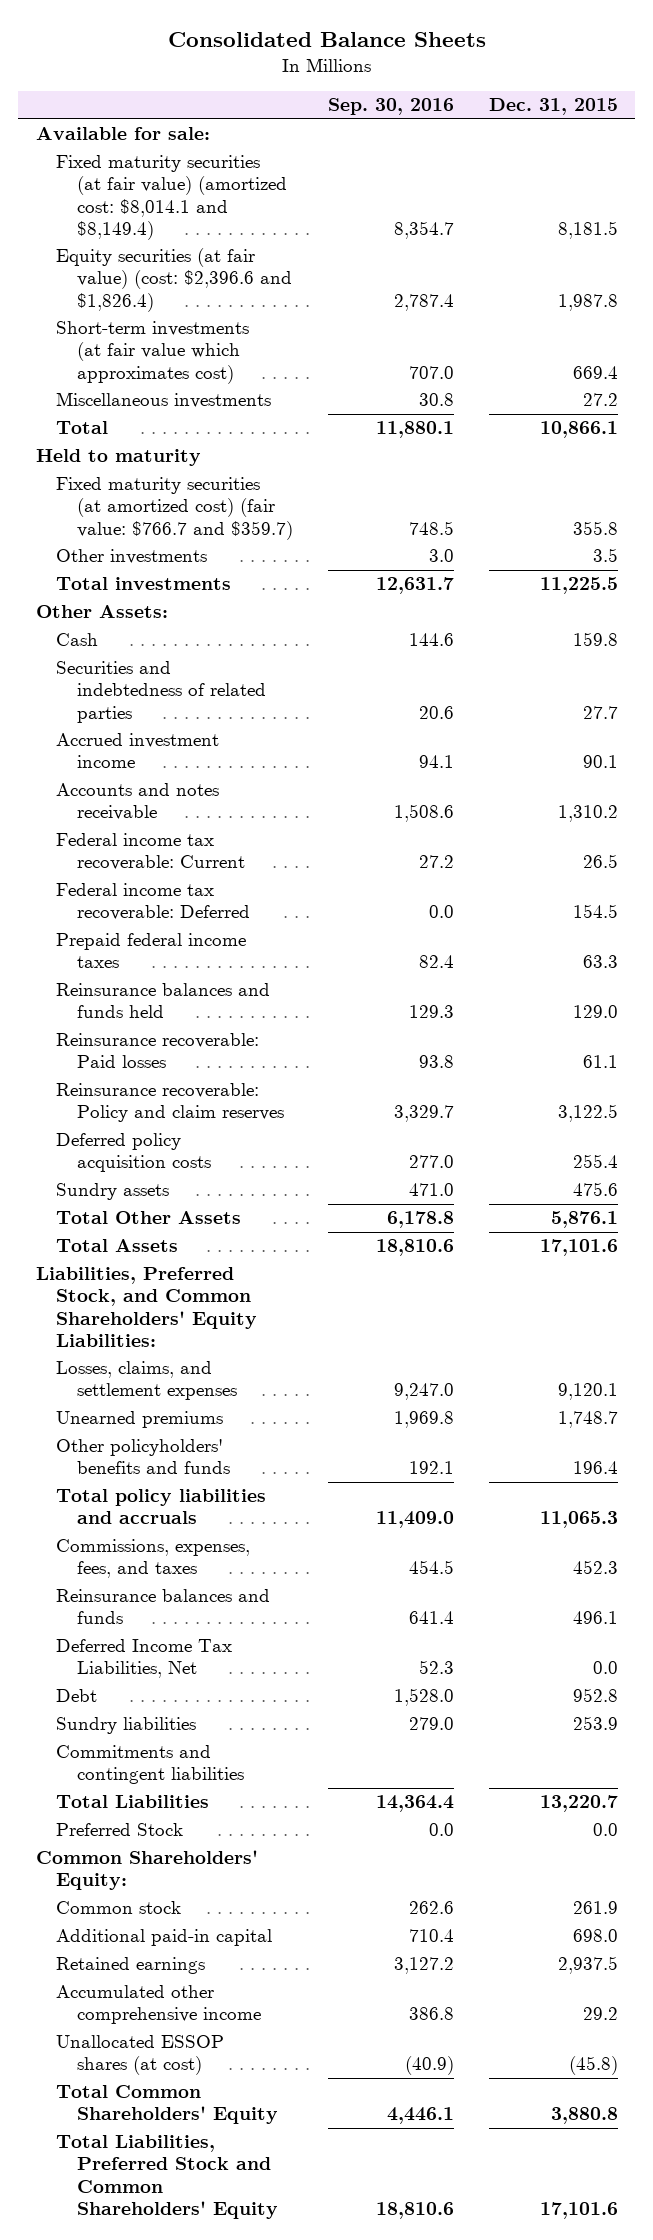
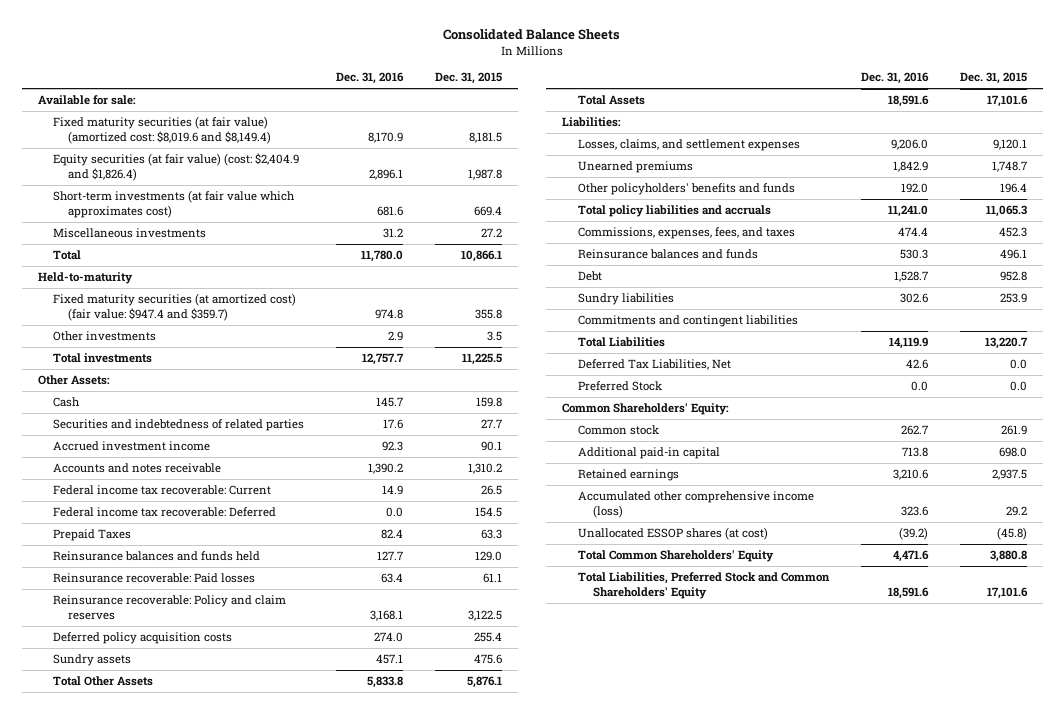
- | Sep. 30, 2016 | Dec. 31, 2015
+ | Dec. 31, 2016 | Dec. 31, 2015
- Fixed maturity securities (at fair value) (amortized cost: $8,014.1 and $8,149.4) | 8,354.7 | 8,181.5
- Equity securities (at fair value) (cost: $2,396.6 and $1,826.4) | 2,787.4 | 1,987.8
+ Fixed maturity securities (at fair value) (amortized cost: $8,019.6 and $8,149.4) | 8,170.9 | 8,181.5
+ Equity securities (at fair value) (cost: $2,404.9 and $1,826.4) | 2,896.1 | 1,987.8
- Held to maturity
- Fixed maturity securities (at amortized cost) (fair value: $766.7 and $359.7) | 748.5 | 355.8
+ Held-to-maturity
+ Fixed maturity securities (at amortized cost) (fair value: $947.4 and $359.7) | 974.8 | 355.8
- Prepaid federal income taxes | 82.4 | 63.3
+ Prepaid Taxes | 82.4 | 63.3
- Liabilities, Preferred Stock, and Common Shareholders' Equity Liabilities:
+ Liabilities:
- Deferred Income Tax Liabilities, Net | 52.3 | 0.0
+ Deferred Tax Liabilities, Net | 42.6 | 0.0
- Accumulated other comprehensive income | 386.8 | 29.2
+ Accumulated other comprehensive income (loss) | 323.6 | 29.2

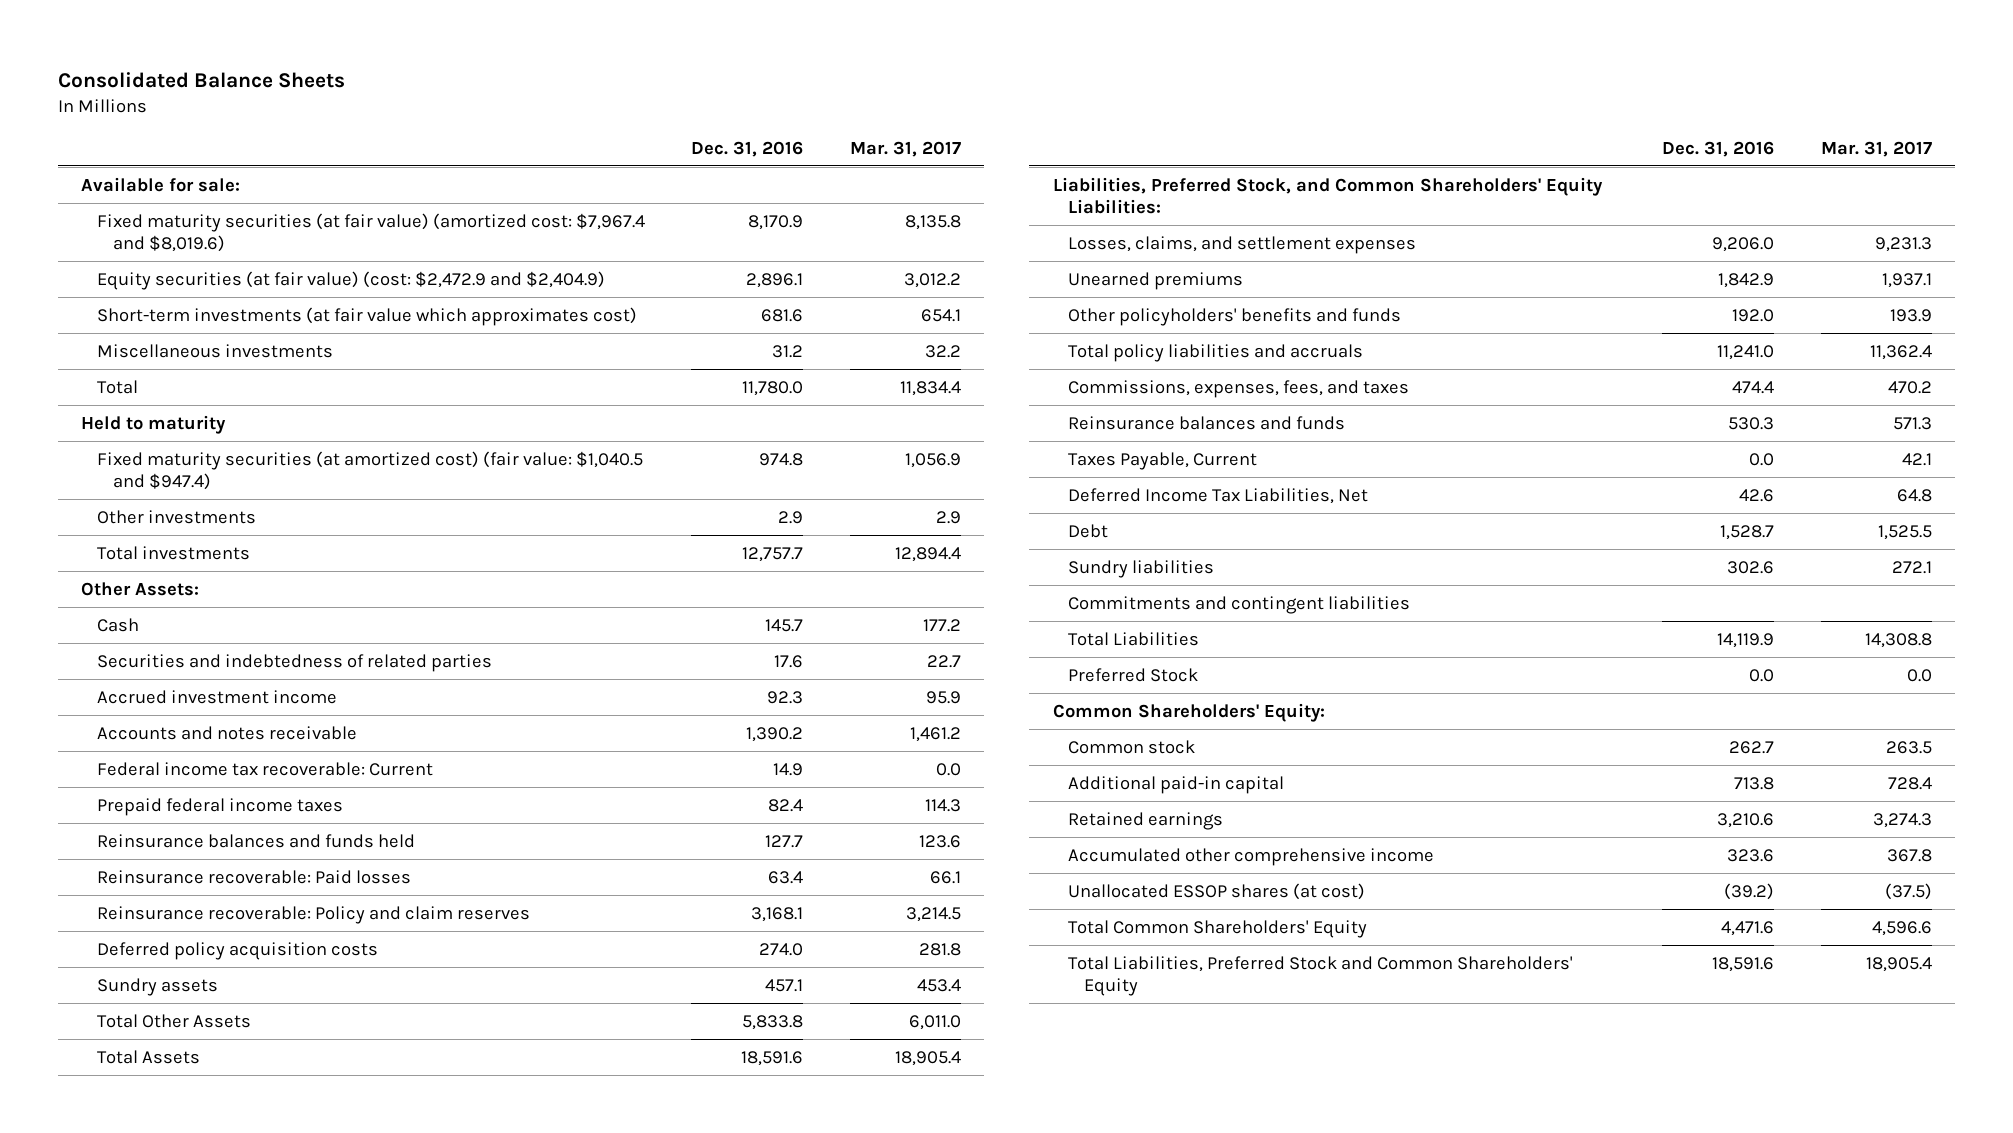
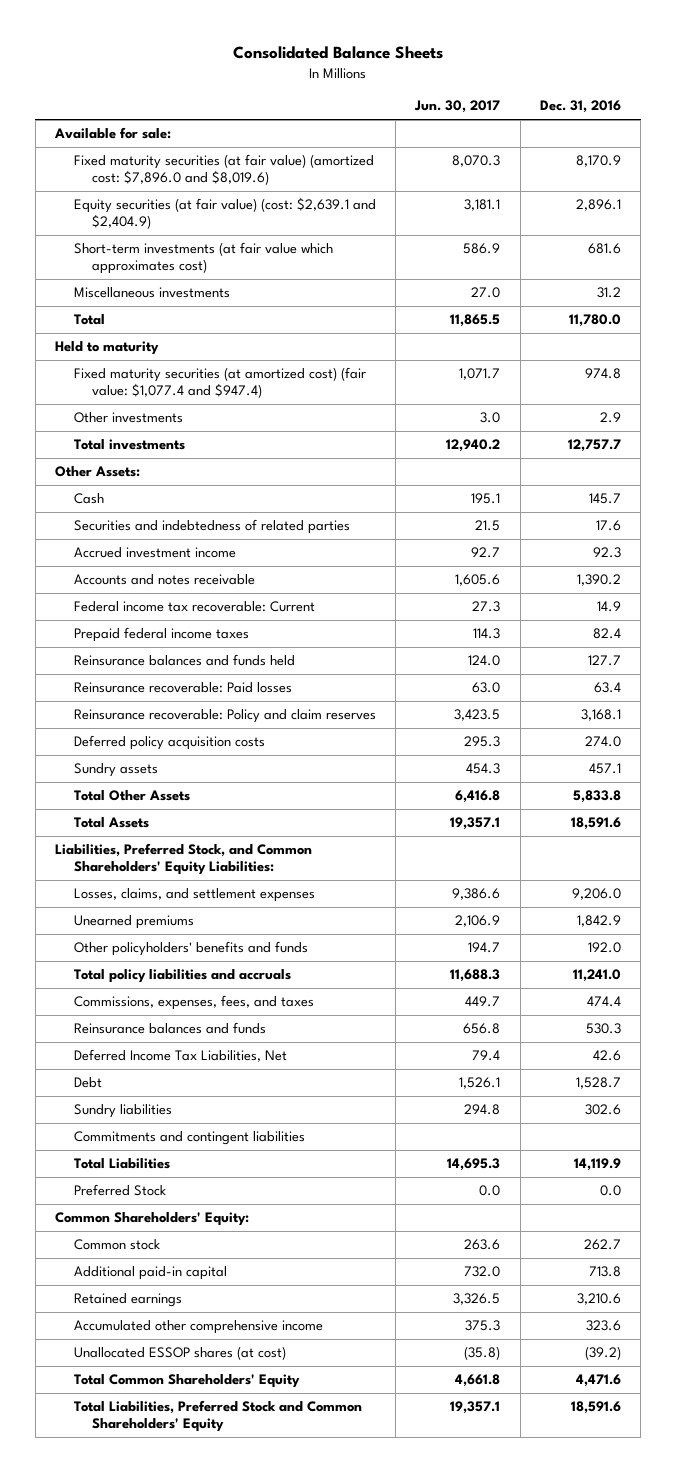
- | Dec. 31, 2016 | Mar. 31, 2017
+ | Jun. 30, 2017 | Dec. 31, 2016
- Fixed maturity securities (at fair value) (amortized cost: $7,967.4 and $8,019.6) | 8,170.9 | 8,135.8
- Equity securities (at fair value) (cost: $2,472.9 and $2,404.9) | 2,896.1 | 3,012.2
+ Fixed maturity securities (at fair value) (amortized cost: $7,896.0 and $8,019.6) | 8,070.3 | 8,170.9
+ Equity securities (at fair value) (cost: $2,639.1 and $2,404.9) | 3,181.1 | 2,896.1
- Fixed maturity securities (at amortized cost) (fair value: $1,040.5 and $947.4) | 974.8 | 1,056.9
+ Fixed maturity securities (at amortized cost) (fair value: $1,077.4 and $947.4) | 1,071.7 | 974.8
- Taxes Payable, Current | 0.0 | 42.1

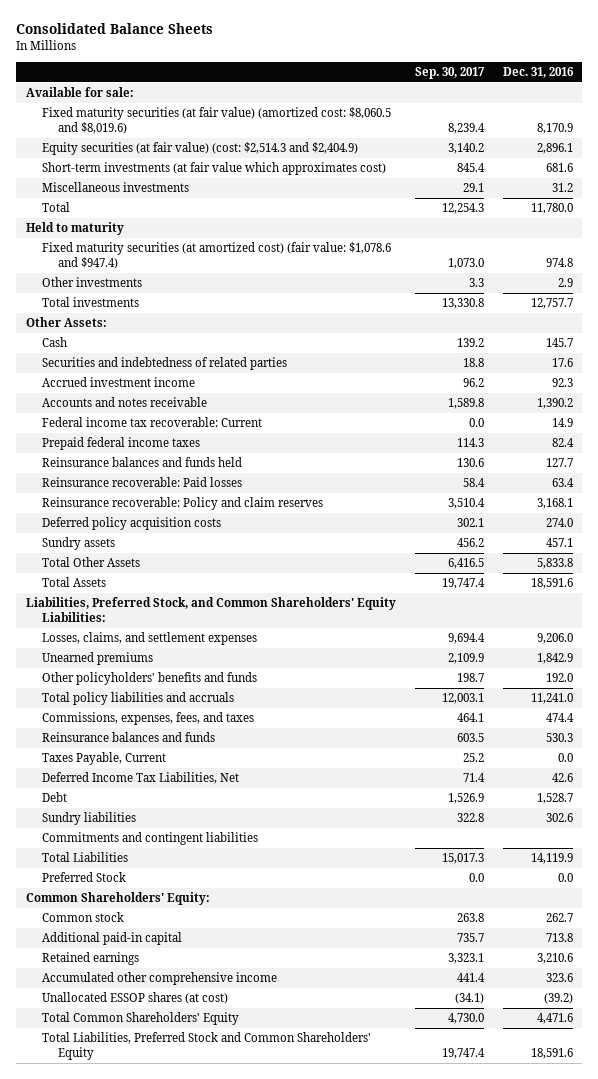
- | Jun. 30, 2017 | Dec. 31, 2016
+ | Sep. 30, 2017 | Dec. 31, 2016
- Fixed maturity securities (at fair value) (amortized cost: $7,896.0 and $8,019.6) | 8,070.3 | 8,170.9
- Equity securities (at fair value) (cost: $2,639.1 and $2,404.9) | 3,181.1 | 2,896.1
+ Fixed maturity securities (at fair value) (amortized cost: $8,060.5 and $8,019.6) | 8,239.4 | 8,170.9
+ Equity securities (at fair value) (cost: $2,514.3 and $2,404.9) | 3,140.2 | 2,896.1
- Fixed maturity securities (at amortized cost) (fair value: $1,077.4 and $947.4) | 1,071.7 | 974.8
+ Fixed maturity securities (at amortized cost) (fair value: $1,078.6 and $947.4) | 1,073.0 | 974.8
+ Taxes Payable, Current | 25.2 | 0.0

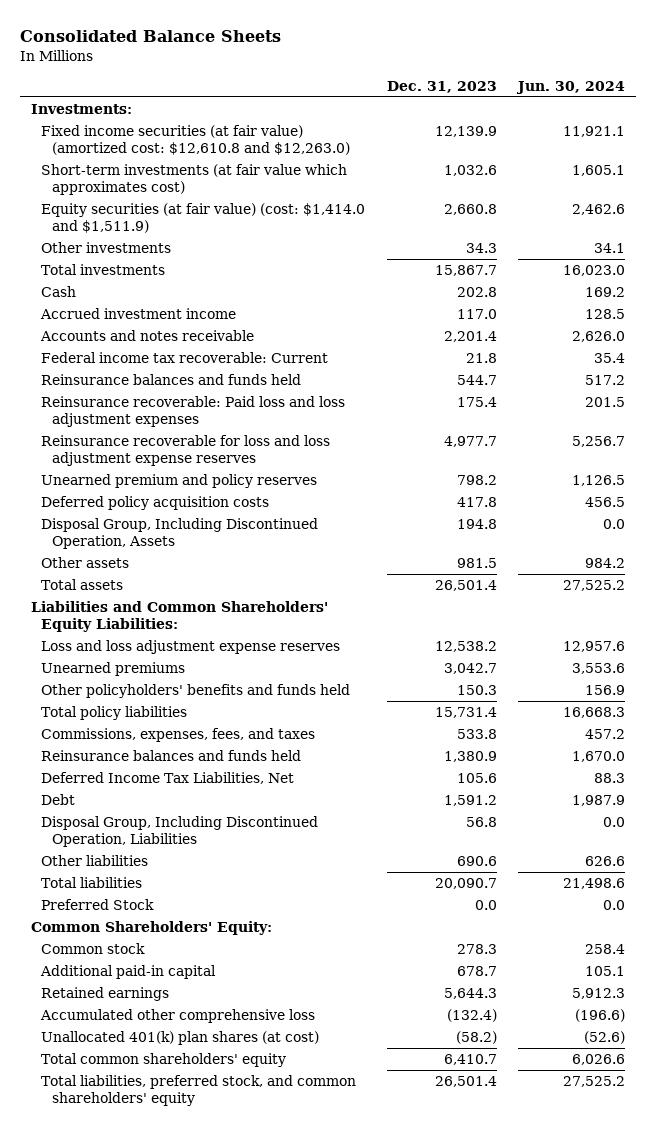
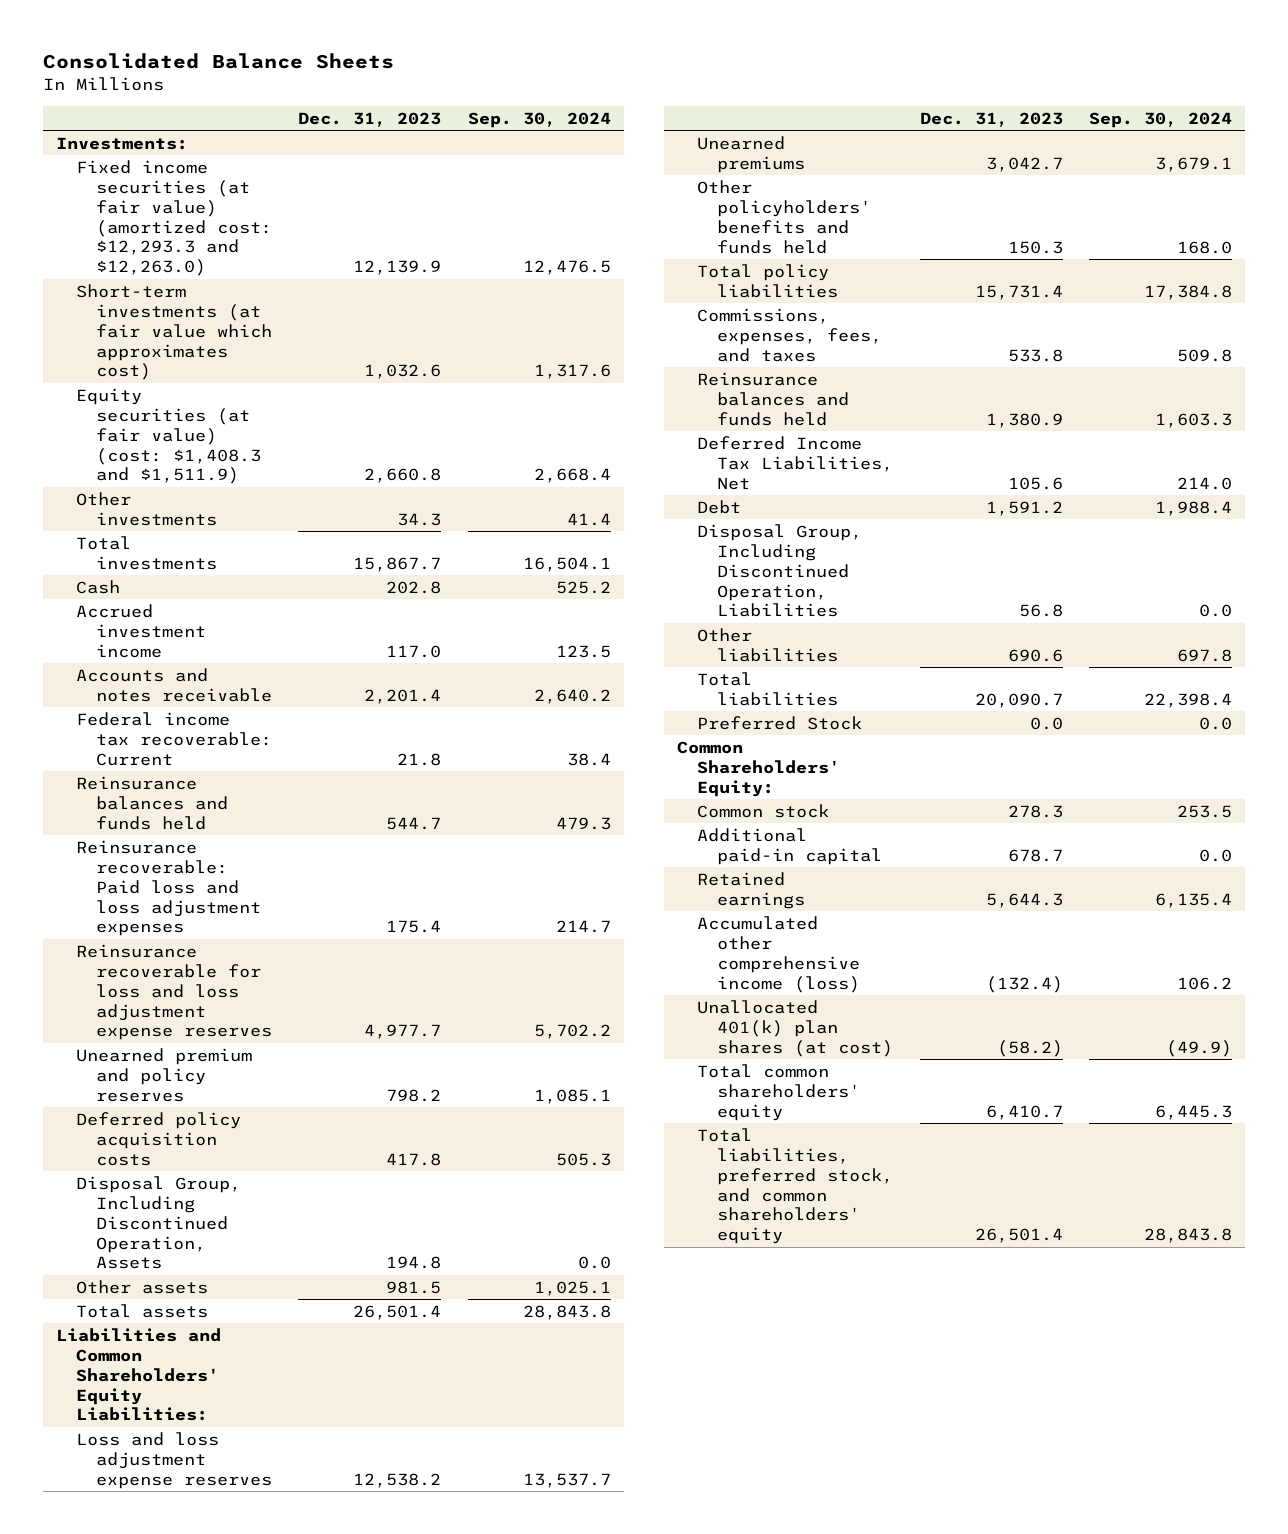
- | Dec. 31, 2023 | Jun. 30, 2024
+ | Dec. 31, 2023 | Sep. 30, 2024
- Fixed income securities (at fair value) (amortized cost: $12,610.8 and $12,263.0) | 12,139.9 | 11,921.1
+ Fixed income securities (at fair value) (amortized cost: $12,293.3 and $12,263.0) | 12,139.9 | 12,476.5
- Equity securities (at fair value) (cost: $1,414.0 and $1,511.9) | 2,660.8 | 2,462.6
+ Equity securities (at fair value) (cost: $1,408.3 and $1,511.9) | 2,660.8 | 2,668.4
- Accumulated other comprehensive loss | (132.4) | (196.6)
+ Accumulated other comprehensive income (loss) | (132.4) | 106.2

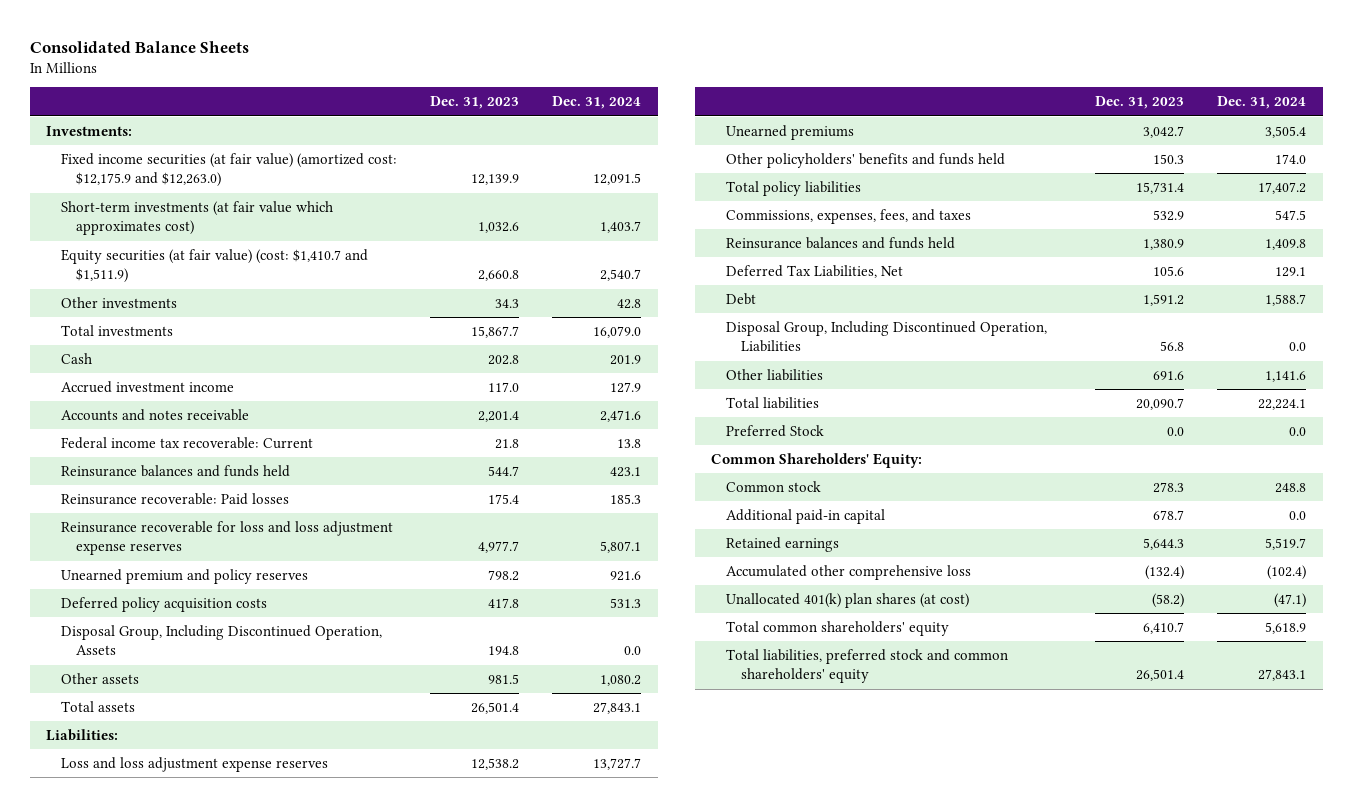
- | Dec. 31, 2023 | Sep. 30, 2024
+ | Dec. 31, 2023 | Dec. 31, 2024
- Fixed income securities (at fair value) (amortized cost: $12,293.3 and $12,263.0) | 12,139.9 | 12,476.5
+ Fixed income securities (at fair value) (amortized cost: $12,175.9 and $12,263.0) | 12,139.9 | 12,091.5
- Equity securities (at fair value) (cost: $1,408.3 and $1,511.9) | 2,660.8 | 2,668.4
+ Equity securities (at fair value) (cost: $1,410.7 and $1,511.9) | 2,660.8 | 2,540.7
- Reinsurance recoverable: Paid loss and loss adjustment expenses | 175.4 | 214.7
+ Reinsurance recoverable: Paid losses | 175.4 | 185.3
- Liabilities and Common Shareholders' Equity Liabilities:
+ Liabilities:
- Commissions, expenses, fees, and taxes | 533.8 | 509.8
+ Commissions, expenses, fees, and taxes | 532.9 | 547.5
- Deferred Income Tax Liabilities, Net | 105.6 | 214.0
+ Deferred Tax Liabilities, Net | 105.6 | 129.1
- Other liabilities | 690.6 | 697.8
+ Other liabilities | 691.6 | 1,141.6
- Accumulated other comprehensive income (loss) | (132.4) | 106.2
+ Accumulated other comprehensive loss | (132.4) | (102.4)
- Total liabilities, preferred stock, and common shareholders' equity | 26,501.4 | 28,843.8
+ Total liabilities, preferred stock and common shareholders' equity | 26,501.4 | 27,843.1

